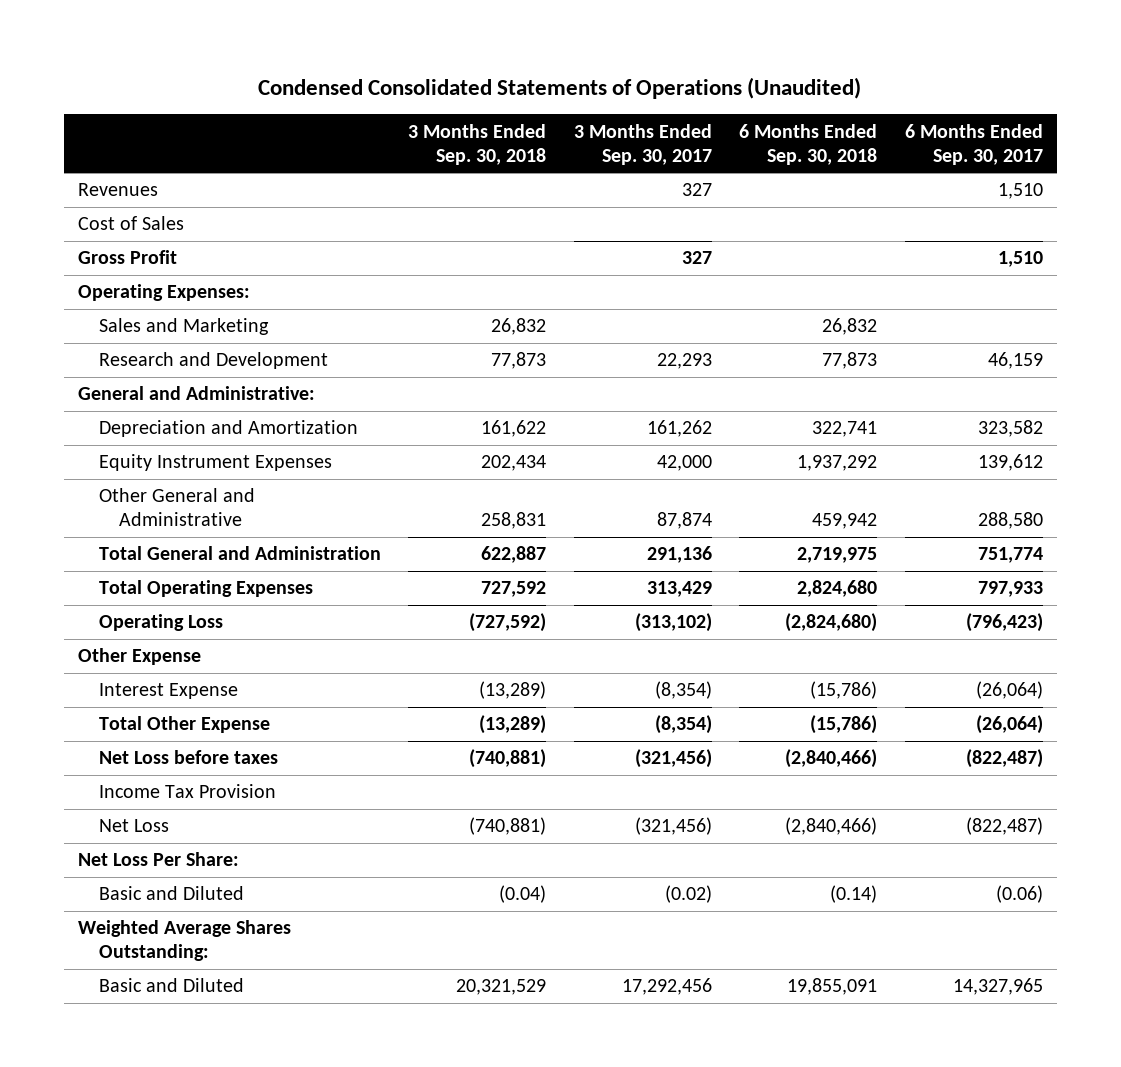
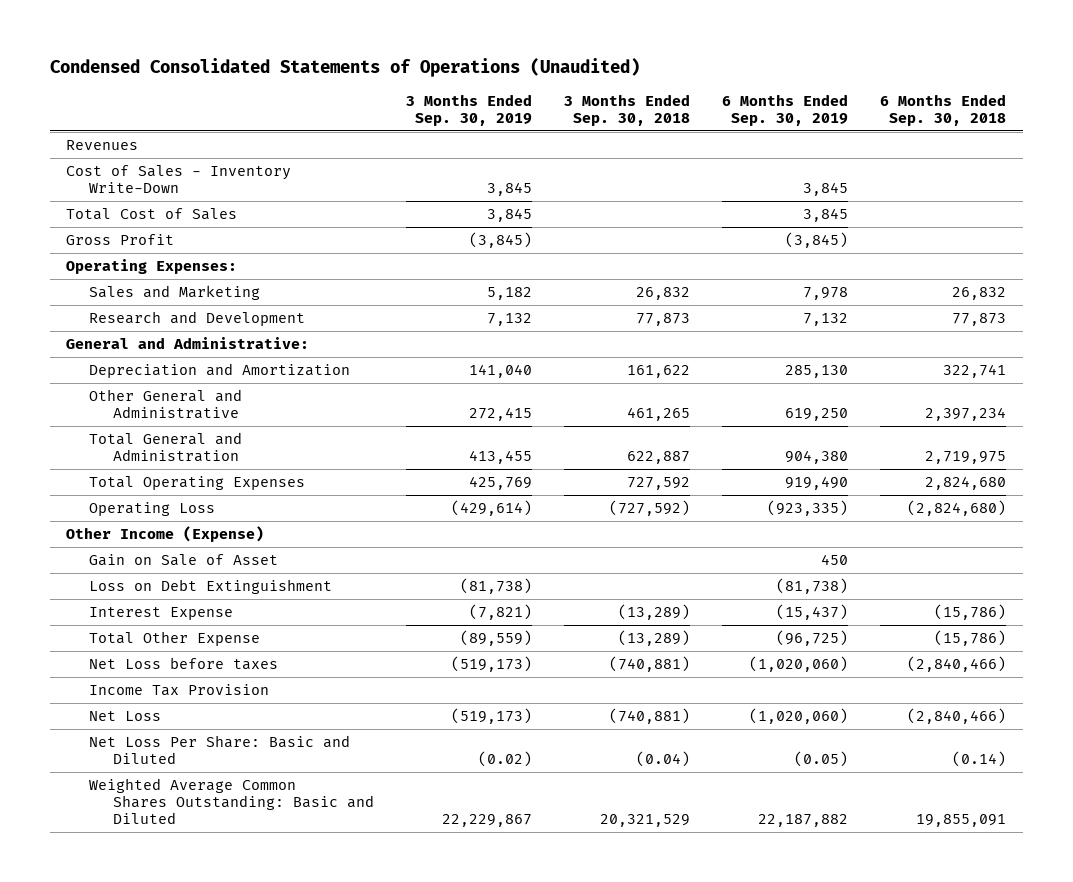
- | 3 Months Ended Sep. 30, 2018 | 3 Months Ended Sep. 30, 2017 | 6 Months Ended Sep. 30, 2018 | 6 Months Ended Sep. 30, 2017
+ | 3 Months Ended Sep. 30, 2019 | 3 Months Ended Sep. 30, 2018 | 6 Months Ended Sep. 30, 2019 | 6 Months Ended Sep. 30, 2018
- Cost of Sales
+ Cost of Sales - Inventory Write-Down | 3,845 | | 3,845 |
+ Total Cost of Sales | 3,845 | | 3,845 |
- Equity Instrument Expenses | 202,434 | 42,000 | 1,937,292 | 139,612
- Other General and Administrative | 258,831 | 87,874 | 459,942 | 288,580
+ Other General and Administrative | 272,415 | 461,265 | 619,250 | 2,397,234
- Other Expense
+ Other Income (Expense)
+ Gain on Sale of Asset | | | 450 |
+ Loss on Debt Extinguishment | (81,738) | | (81,738) |
- Net Loss Per Share:
- Basic and Diluted | (0.04) | (0.02) | (0.14) | (0.06)
- Weighted Average Shares Outstanding:
- Basic and Diluted | 20,321,529 | 17,292,456 | 19,855,091 | 14,327,965
+ Net Loss Per Share: Basic and Diluted | (0.02) | (0.04) | (0.05) | (0.14)
+ Weighted Average Common Shares Outstanding: Basic and Diluted | 22,229,867 | 20,321,529 | 22,187,882 | 19,855,091

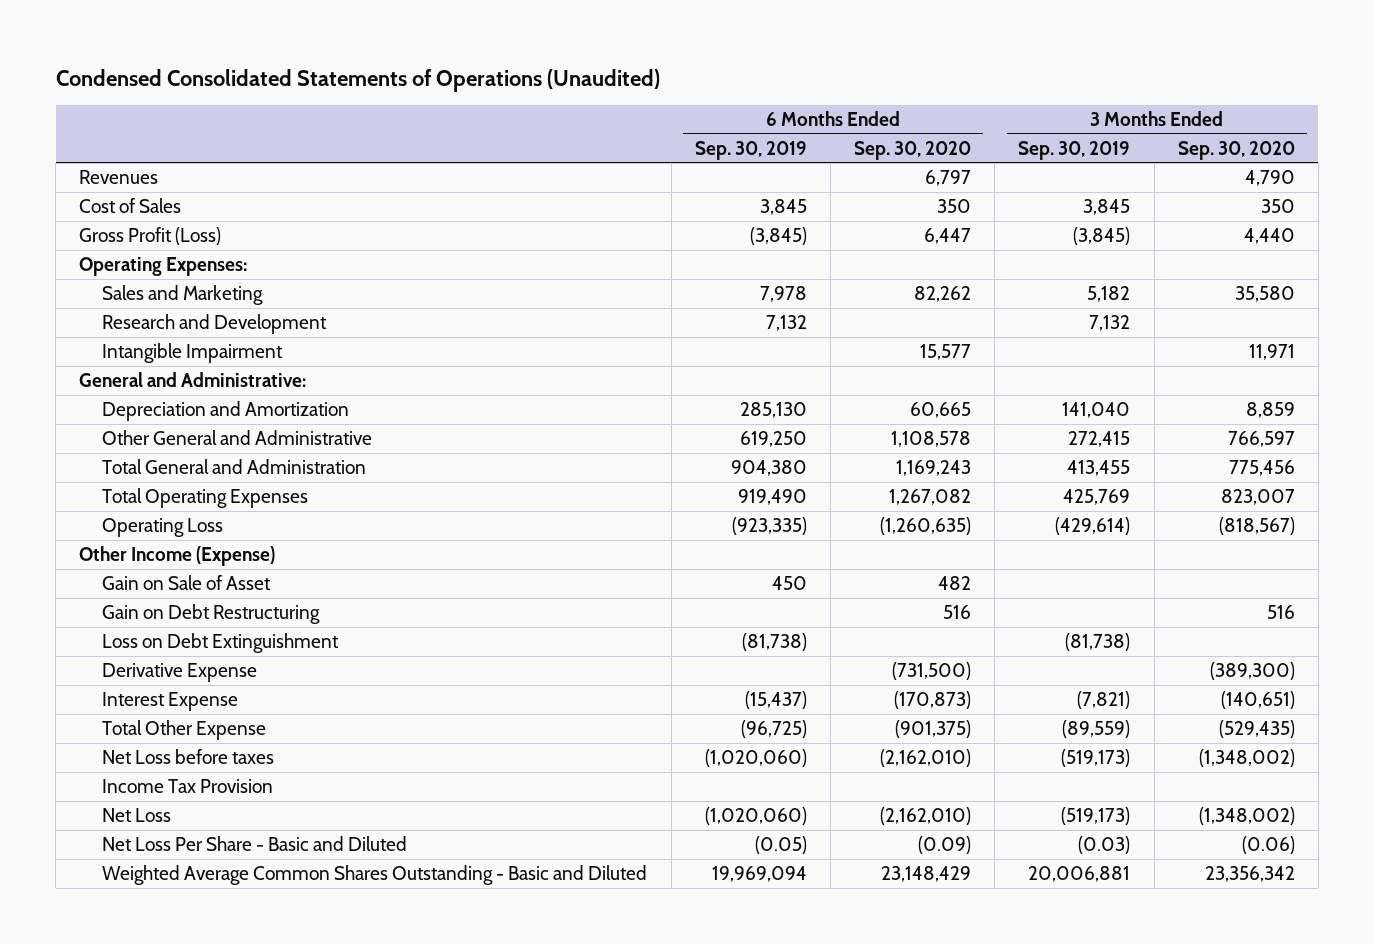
- | 3 Months Ended Sep. 30, 2019 | 3 Months Ended Sep. 30, 2018 | 6 Months Ended Sep. 30, 2019 | 6 Months Ended Sep. 30, 2018
+ | 6 Months Ended Sep. 30, 2019 | 6 Months Ended Sep. 30, 2020 | 3 Months Ended Sep. 30, 2019 | 3 Months Ended Sep. 30, 2020
- Cost of Sales - Inventory Write-Down | 3,845 | | 3,845 |
- Total Cost of Sales | 3,845 | | 3,845 |
- Gross Profit | (3,845) | | (3,845) |
+ Cost of Sales | 3,845 | 350 | 3,845 | 350
+ Gross Profit (Loss) | (3,845) | 6,447 | (3,845) | 4,440
+ Intangible Impairment | | 15,577 | | 11,971
+ Gain on Debt Restructuring | | 516 | | 516
+ Derivative Expense | | (731,500) | | (389,300)
- Net Loss Per Share: Basic and Diluted | (0.02) | (0.04) | (0.05) | (0.14)
- Weighted Average Common Shares Outstanding: Basic and Diluted | 22,229,867 | 20,321,529 | 22,187,882 | 19,855,091
+ Net Loss Per Share - Basic and Diluted | (0.05) | (0.09) | (0.03) | (0.06)
+ Weighted Average Common Shares Outstanding - Basic and Diluted | 19,969,094 | 23,148,429 | 20,006,881 | 23,356,342

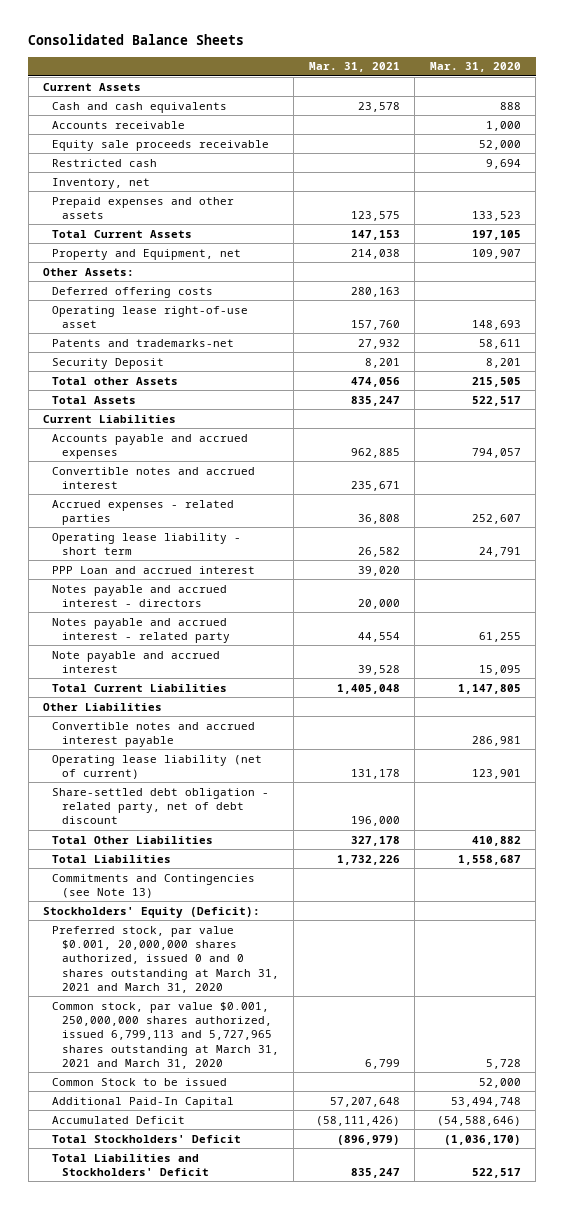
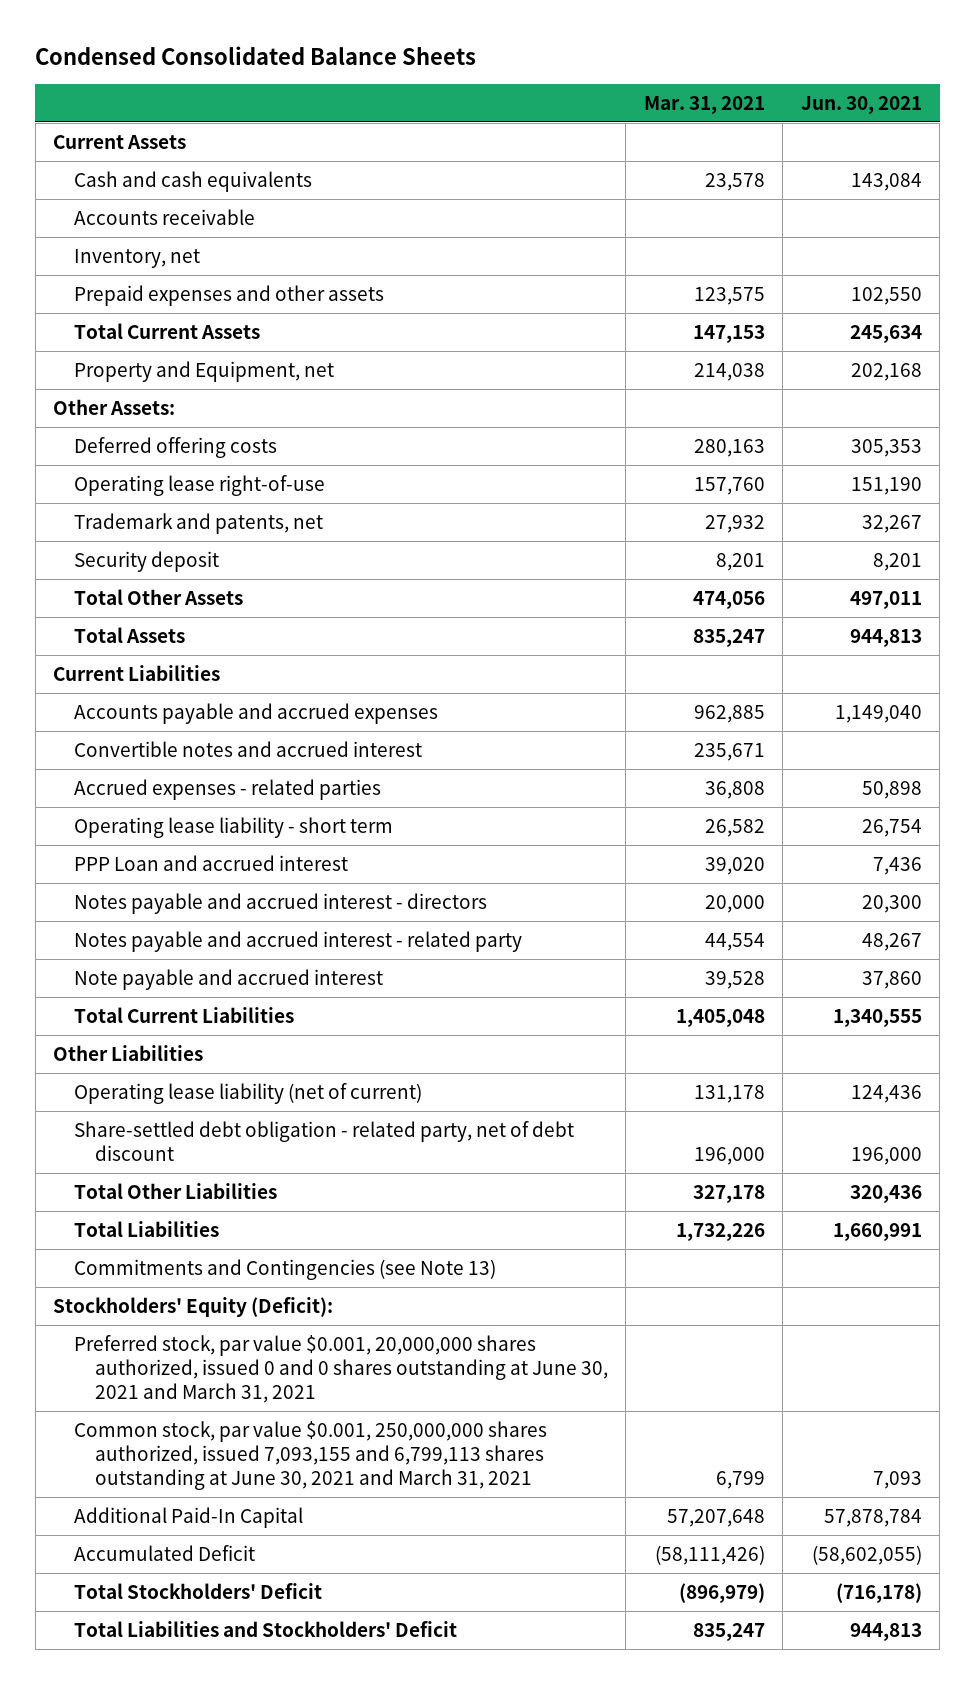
- Consolidated Balance Sheets
+ Condensed Consolidated Balance Sheets
- | Mar. 31, 2021 | Mar. 31, 2020
+ | Mar. 31, 2021 | Jun. 30, 2021
- Equity sale proceeds receivable | | 52,000
- Restricted cash | | 9,694
- Operating lease right-of-use asset | 157,760 | 148,693
- Patents and trademarks-net | 27,932 | 58,611
- Security Deposit | 8,201 | 8,201
- Total other Assets | 474,056 | 215,505
+ Operating lease right-of-use | 157,760 | 151,190
+ Trademark and patents, net | 27,932 | 32,267
+ Security deposit | 8,201 | 8,201
+ Total Other Assets | 474,056 | 497,011
- Convertible notes and accrued interest payable | | 286,981
- Preferred stock, par value $0.001, 20,000,000 shares authorized, issued 0 and 0 shares outstanding at March 31, 2021 and March 31, 2020
- Common stock, par value $0.001, 250,000,000 shares authorized, issued 6,799,113 and 5,727,965 shares outstanding at March 31, 2021 and March 31, 2020 | 6,799 | 5,728
- Common Stock to be issued | | 52,000
+ Preferred stock, par value $0.001, 20,000,000 shares authorized, issued 0 and 0 shares outstanding at June 30, 2021 and March 31, 2021
+ Common stock, par value $0.001, 250,000,000 shares authorized, issued 7,093,155 and 6,799,113 shares outstanding at June 30, 2021 and March 31, 2021 | 6,799 | 7,093

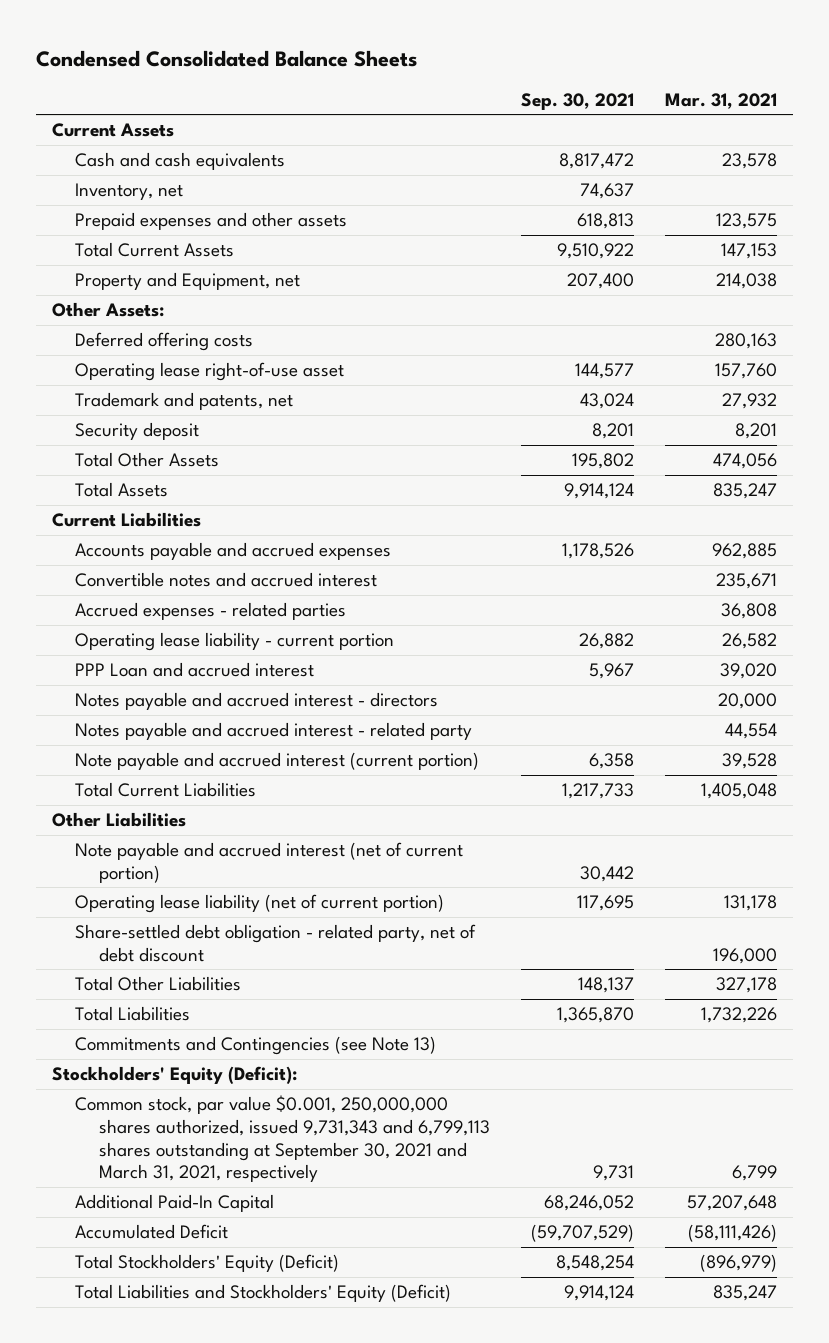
- | Mar. 31, 2021 | Jun. 30, 2021
+ | Sep. 30, 2021 | Mar. 31, 2021
- Accounts receivable
- Operating lease right-of-use | 157,760 | 151,190
+ Operating lease right-of-use asset | 144,577 | 157,760
- Operating lease liability - short term | 26,582 | 26,754
+ Operating lease liability - current portion | 26,882 | 26,582
- Note payable and accrued interest | 39,528 | 37,860
+ Note payable and accrued interest (current portion) | 6,358 | 39,528
- Operating lease liability (net of current) | 131,178 | 124,436
+ Note payable and accrued interest (net of current portion) | 30,442 |
+ Operating lease liability (net of current portion) | 117,695 | 131,178
- Preferred stock, par value $0.001, 20,000,000 shares authorized, issued 0 and 0 shares outstanding at June 30, 2021 and March 31, 2021
- Common stock, par value $0.001, 250,000,000 shares authorized, issued 7,093,155 and 6,799,113 shares outstanding at June 30, 2021 and March 31, 2021 | 6,799 | 7,093
+ Common stock, par value $0.001, 250,000,000 shares authorized, issued 9,731,343 and 6,799,113 shares outstanding at September 30, 2021 and March 31, 2021, respectively | 9,731 | 6,799
- Total Stockholders' Deficit | (896,979) | (716,178)
- Total Liabilities and Stockholders' Deficit | 835,247 | 944,813
+ Total Stockholders' Equity (Deficit) | 8,548,254 | (896,979)
+ Total Liabilities and Stockholders' Equity (Deficit) | 9,914,124 | 835,247

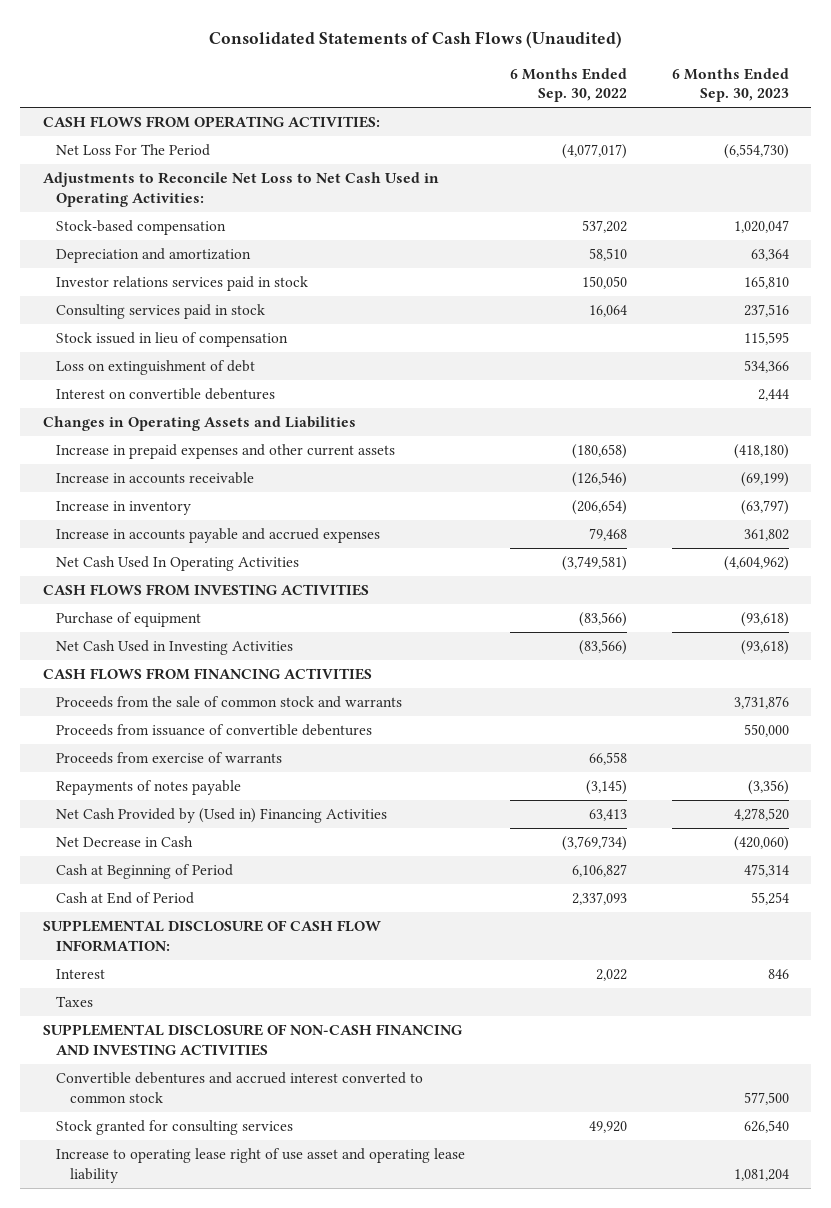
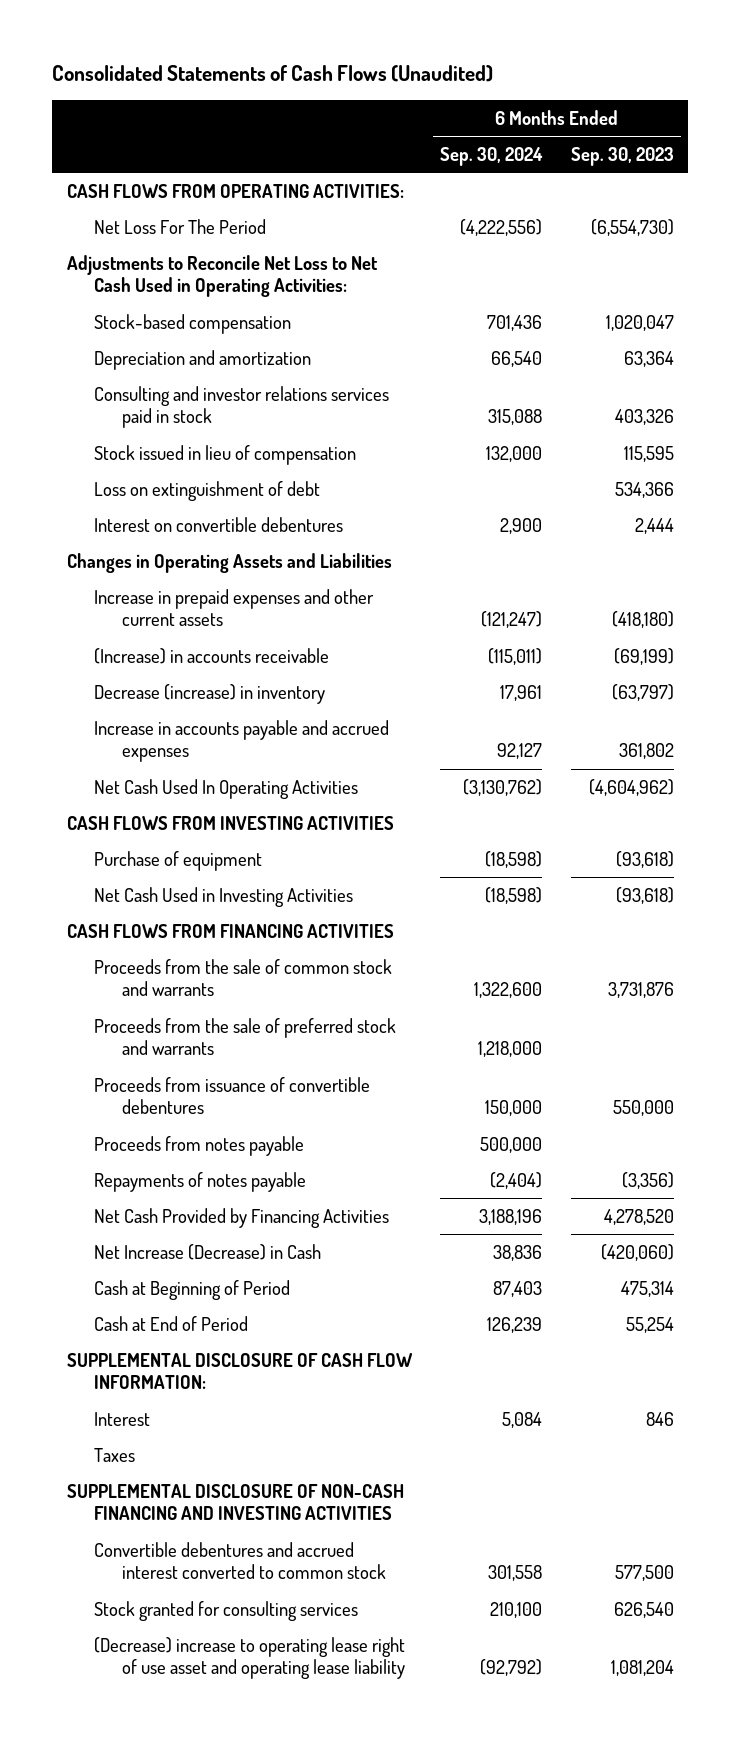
- | 6 Months Ended Sep. 30, 2022 | 6 Months Ended Sep. 30, 2023
+ | 6 Months Ended Sep. 30, 2024 | 6 Months Ended Sep. 30, 2023
- Investor relations services paid in stock | 150,050 | 165,810
- Consulting services paid in stock | 16,064 | 237,516
+ Consulting and investor relations services paid in stock | 315,088 | 403,326
- Increase in accounts receivable | (126,546) | (69,199)
- Increase in inventory | (206,654) | (63,797)
+ (Increase) in accounts receivable | (115,011) | (69,199)
+ Decrease (increase) in inventory | 17,961 | (63,797)
+ Proceeds from the sale of preferred stock and warrants | 1,218,000 |
- Proceeds from exercise of warrants | 66,558 |
+ Proceeds from notes payable | 500,000 |
- Net Cash Provided by (Used in) Financing Activities | 63,413 | 4,278,520
- Net Decrease in Cash | (3,769,734) | (420,060)
+ Net Cash Provided by Financing Activities | 3,188,196 | 4,278,520
+ Net Increase (Decrease) in Cash | 38,836 | (420,060)
- Increase to operating lease right of use asset and operating lease liability | | 1,081,204
+ (Decrease) increase to operating lease right of use asset and operating lease liability | (92,792) | 1,081,204

